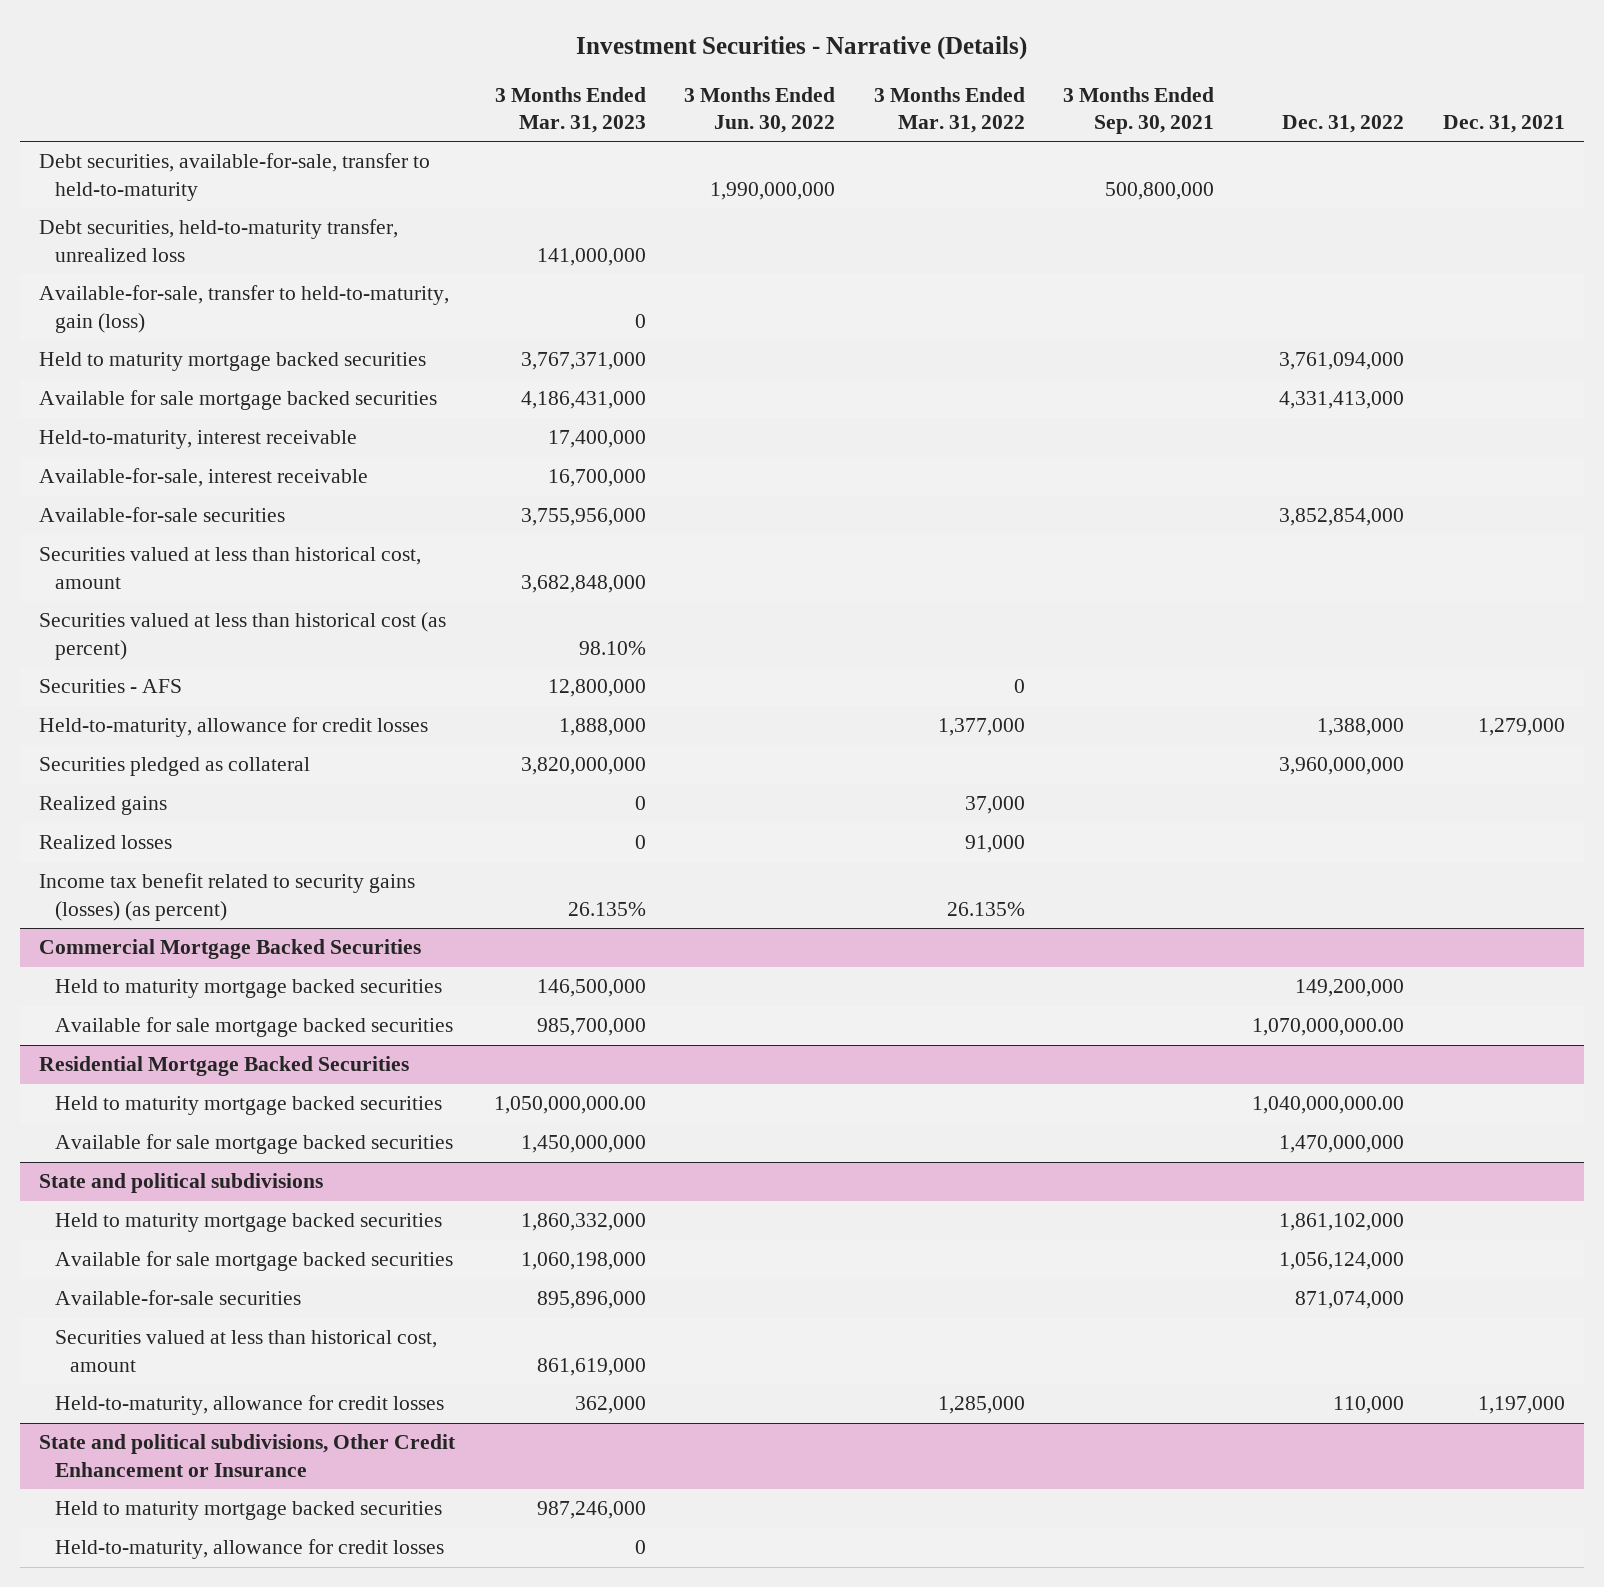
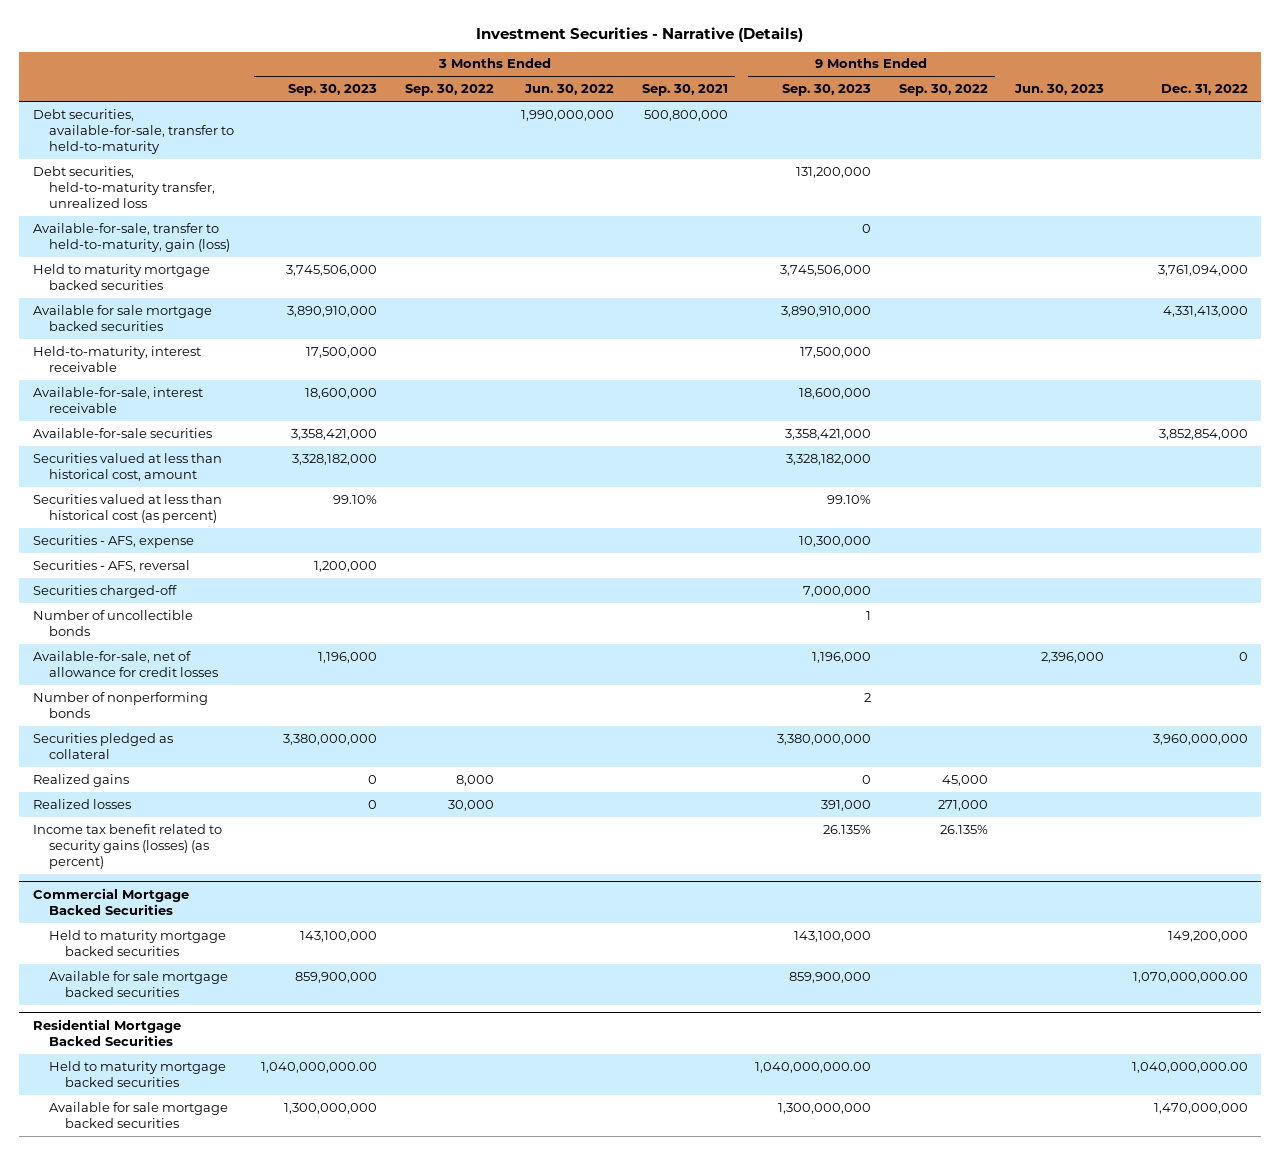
- | 3 Months Ended Mar. 31, 2023 | 3 Months Ended Jun. 30, 2022 | 3 Months Ended Mar. 31, 2022 | 3 Months Ended Sep. 30, 2021 | Dec. 31, 2022 | Dec. 31, 2021
+ | 3 Months Ended Sep. 30, 2023 | 3 Months Ended Sep. 30, 2022 | 3 Months Ended Jun. 30, 2022 | 3 Months Ended Sep. 30, 2021 | 9 Months Ended Sep. 30, 2023 | 9 Months Ended Sep. 30, 2022 | Jun. 30, 2023 | Dec. 31, 2022
- Securities - AFS | 12,800,000 | | 0 | | |
- Held-to-maturity, allowance for credit losses | 1,888,000 | | 1,377,000 | | 1,388,000 | 1,279,000
+ Securities - AFS, expense | | | | | 10,300,000 | | |
+ Securities - AFS, reversal | 1,200,000 | | | | | | |
+ Securities charged-off | | | | | 7,000,000 | | |
+ Number of uncollectible bonds | | | | | 1 | | |
+ Available-for-sale, net of allowance for credit losses | 1,196,000 | | | | 1,196,000 | | 2,396,000 | 0
+ Number of nonperforming bonds | | | | | 2 | | |
- State and political subdivisions
- Held to maturity mortgage backed securities | 1,860,332,000 | | | | 1,861,102,000 |
- Available for sale mortgage backed securities | 1,060,198,000 | | | | 1,056,124,000 |
- Available-for-sale securities | 895,896,000 | | | | 871,074,000 |
- Securities valued at less than historical cost, amount | 861,619,000 | | | | |
- Held-to-maturity, allowance for credit losses | 362,000 | | 1,285,000 | | 110,000 | 1,197,000
- State and political subdivisions, Other Credit Enhancement or Insurance
- Held to maturity mortgage backed securities | 987,246,000 | | | | |
- Held-to-maturity, allowance for credit losses | 0 | | | | |

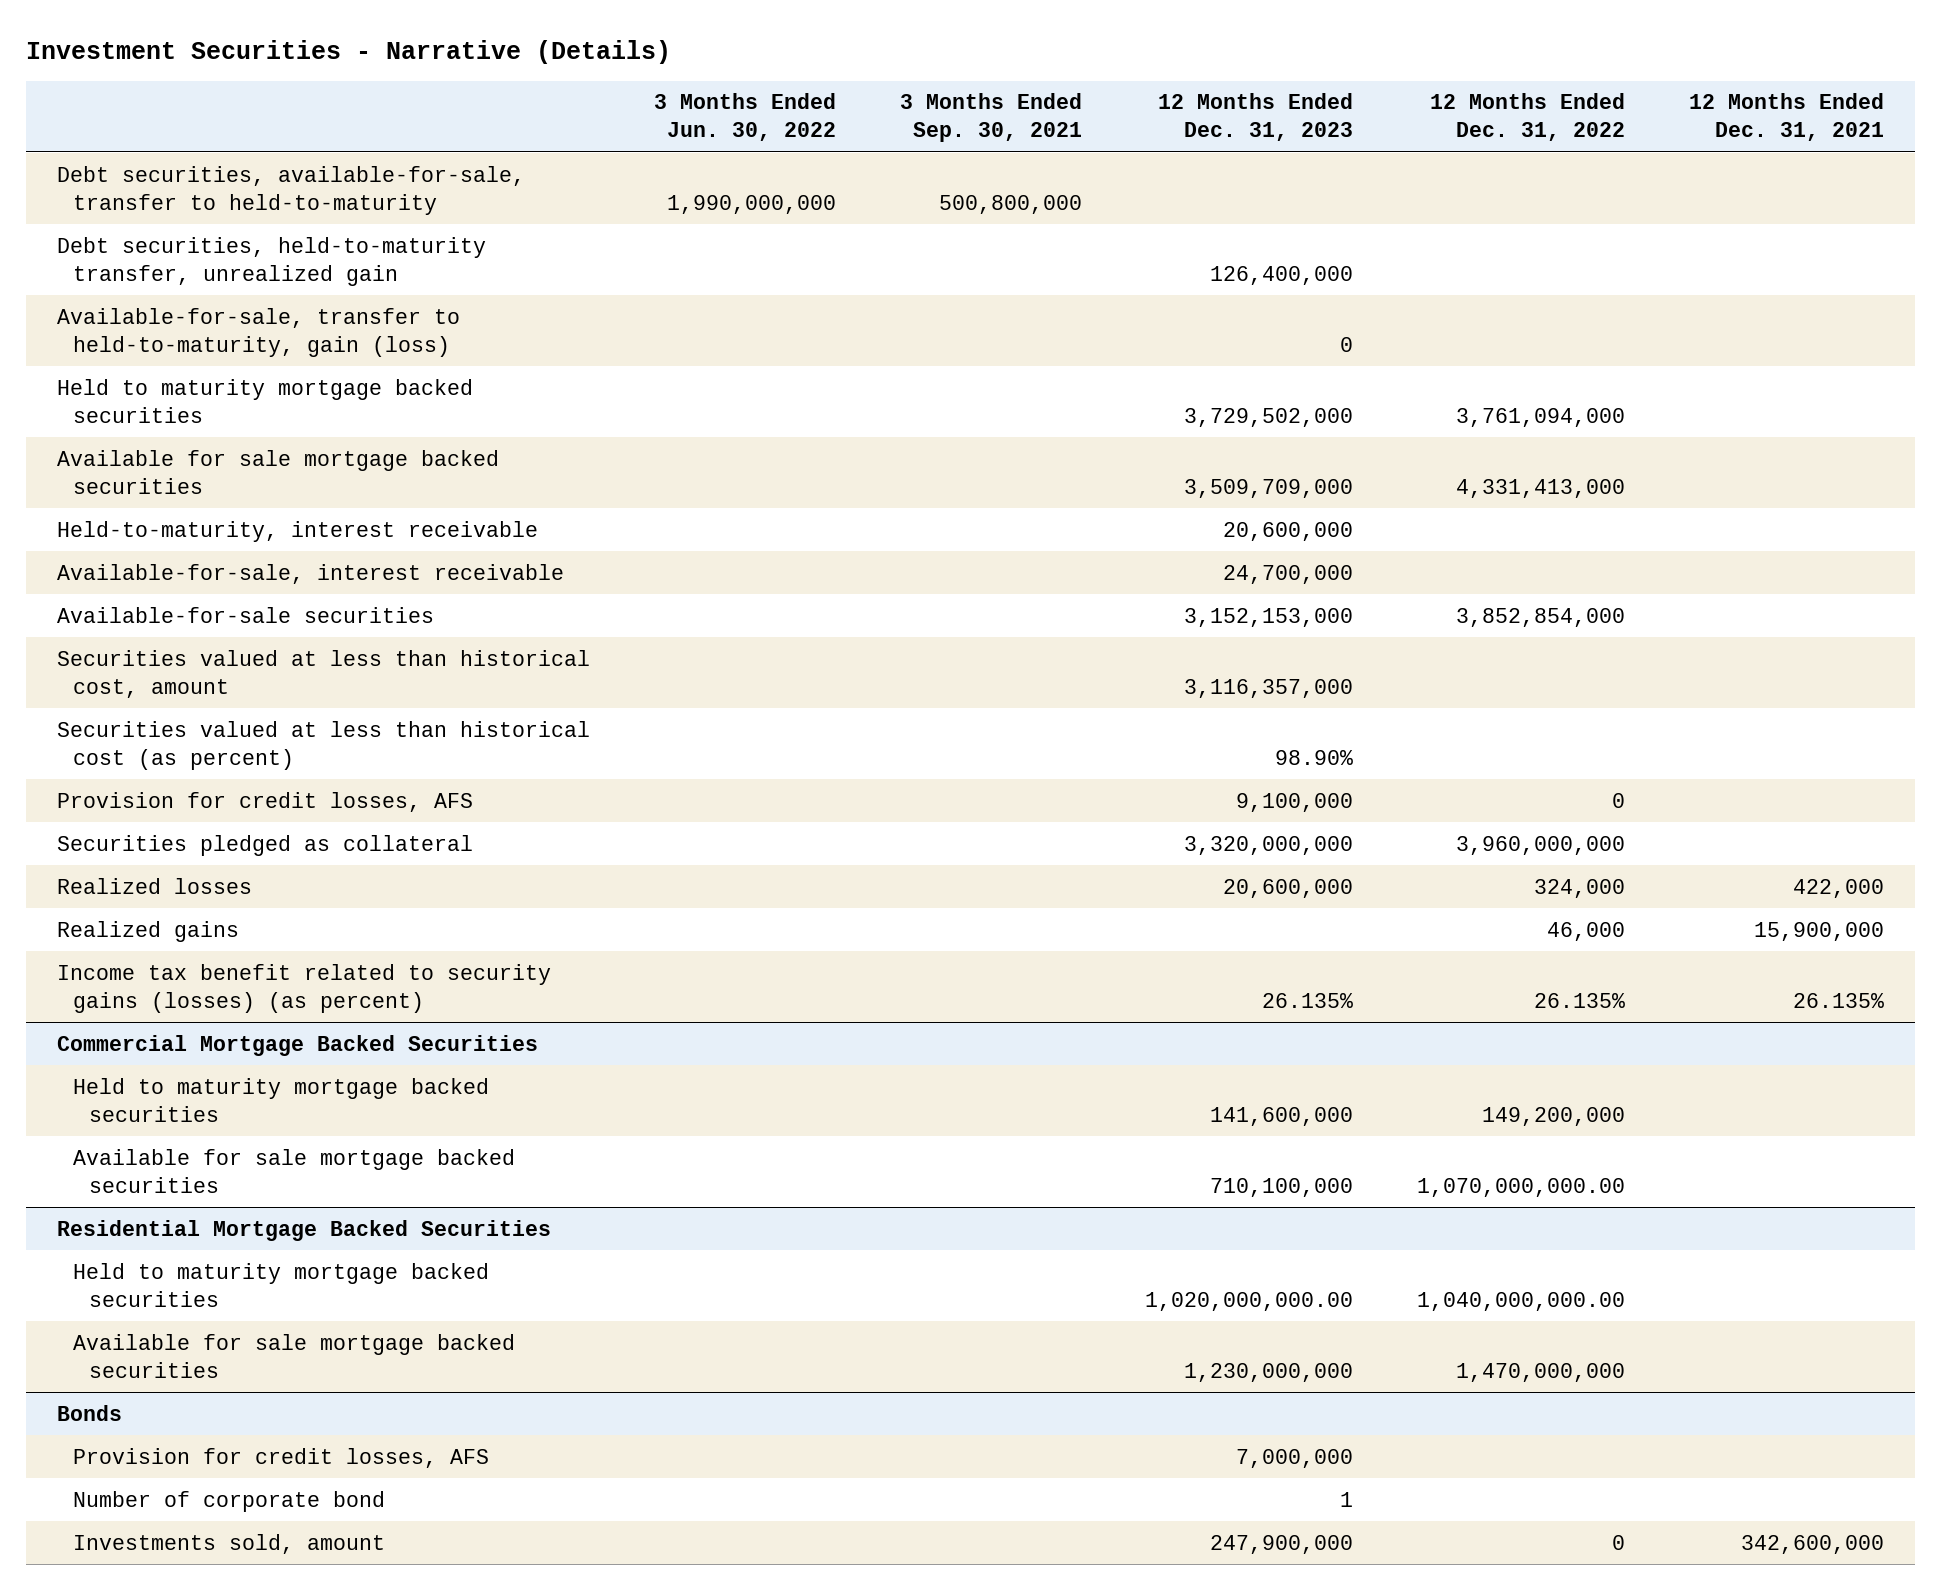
- | 3 Months Ended Sep. 30, 2023 | 3 Months Ended Sep. 30, 2022 | 3 Months Ended Jun. 30, 2022 | 3 Months Ended Sep. 30, 2021 | 9 Months Ended Sep. 30, 2023 | 9 Months Ended Sep. 30, 2022 | Jun. 30, 2023 | Dec. 31, 2022
+ | 3 Months Ended Jun. 30, 2022 | 3 Months Ended Sep. 30, 2021 | 12 Months Ended Dec. 31, 2023 | 12 Months Ended Dec. 31, 2022 | 12 Months Ended Dec. 31, 2021
- Debt securities, held-to-maturity transfer, unrealized loss | | | | | 131,200,000 | | |
+ Debt securities, held-to-maturity transfer, unrealized gain | | | 126,400,000 | |
- Securities - AFS, expense | | | | | 10,300,000 | | |
- Securities - AFS, reversal | 1,200,000 | | | | | | |
- Securities charged-off | | | | | 7,000,000 | | |
- Number of uncollectible bonds | | | | | 1 | | |
- Available-for-sale, net of allowance for credit losses | 1,196,000 | | | | 1,196,000 | | 2,396,000 | 0
- Number of nonperforming bonds | | | | | 2 | | |
+ Provision for credit losses, AFS | | | 9,100,000 | 0 |
moved down: Realized gains | | | | 46,000 | 15,900,000
+ Bonds
+ Provision for credit losses, AFS | | | 7,000,000 | |
+ Number of corporate bond | | | 1 | |
+ Investments sold, amount | | | 247,900,000 | 0 | 342,600,000

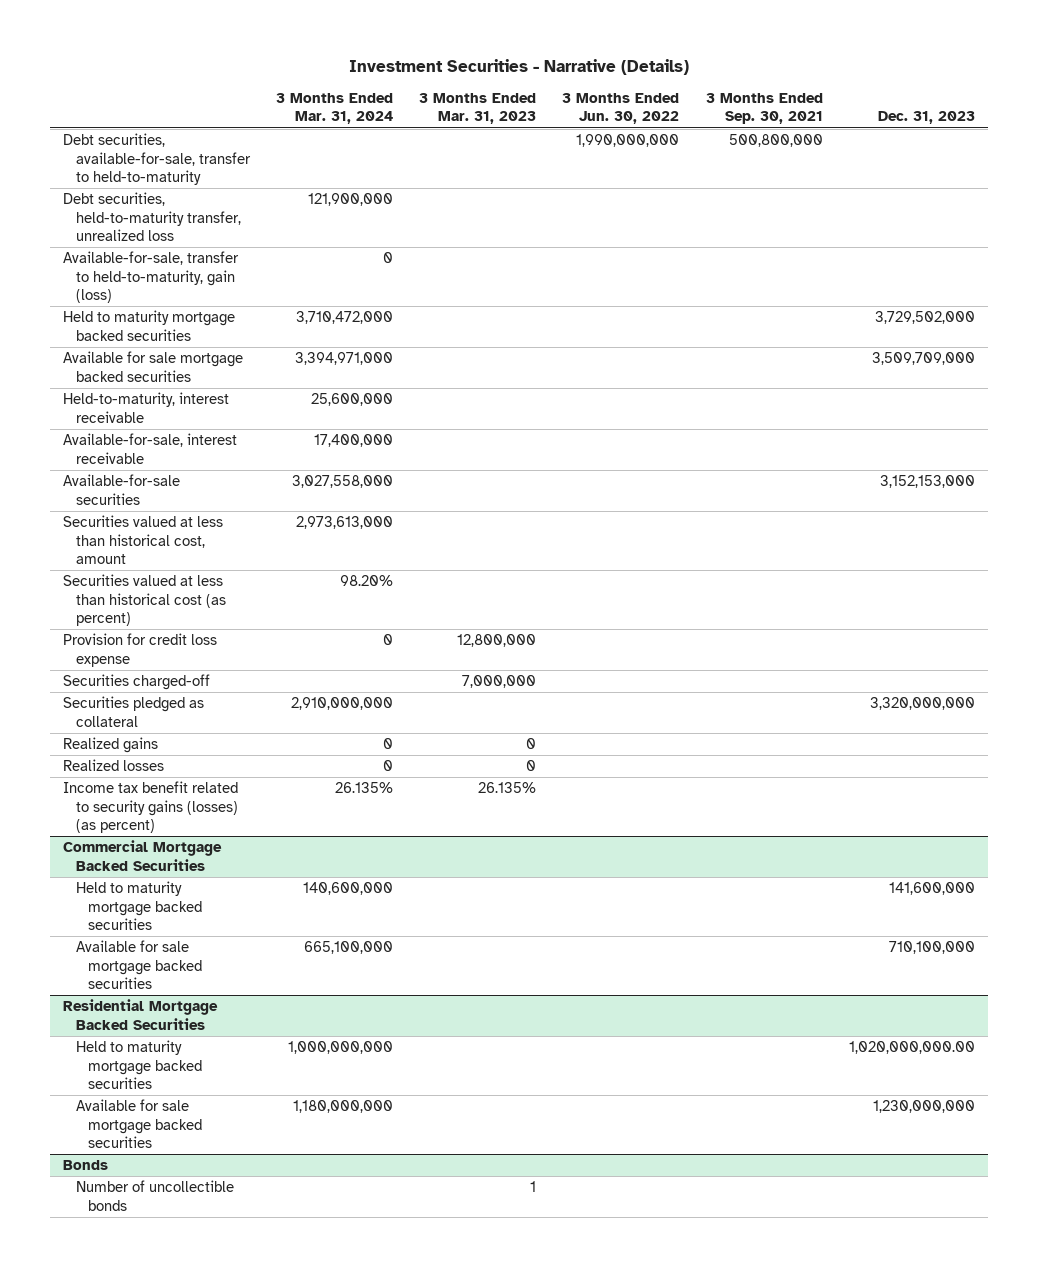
- | 3 Months Ended Jun. 30, 2022 | 3 Months Ended Sep. 30, 2021 | 12 Months Ended Dec. 31, 2023 | 12 Months Ended Dec. 31, 2022 | 12 Months Ended Dec. 31, 2021
+ | 3 Months Ended Mar. 31, 2024 | 3 Months Ended Mar. 31, 2023 | 3 Months Ended Jun. 30, 2022 | 3 Months Ended Sep. 30, 2021 | Dec. 31, 2023
- Debt securities, held-to-maturity transfer, unrealized gain | | | 126,400,000 | |
+ Debt securities, held-to-maturity transfer, unrealized loss | 121,900,000 | | | |
- Provision for credit losses, AFS | | | 9,100,000 | 0 |
+ Provision for credit loss expense | 0 | 12,800,000 | | |
+ Securities charged-off | | 7,000,000 | | |
moved down: Realized losses | 0 | 0 | | |
@ Bonds
- Provision for credit losses, AFS | | | 7,000,000 | |
- Number of corporate bond | | | 1 | |
- Investments sold, amount | | | 247,900,000 | 0 | 342,600,000
+ Number of uncollectible bonds | | 1 | | |

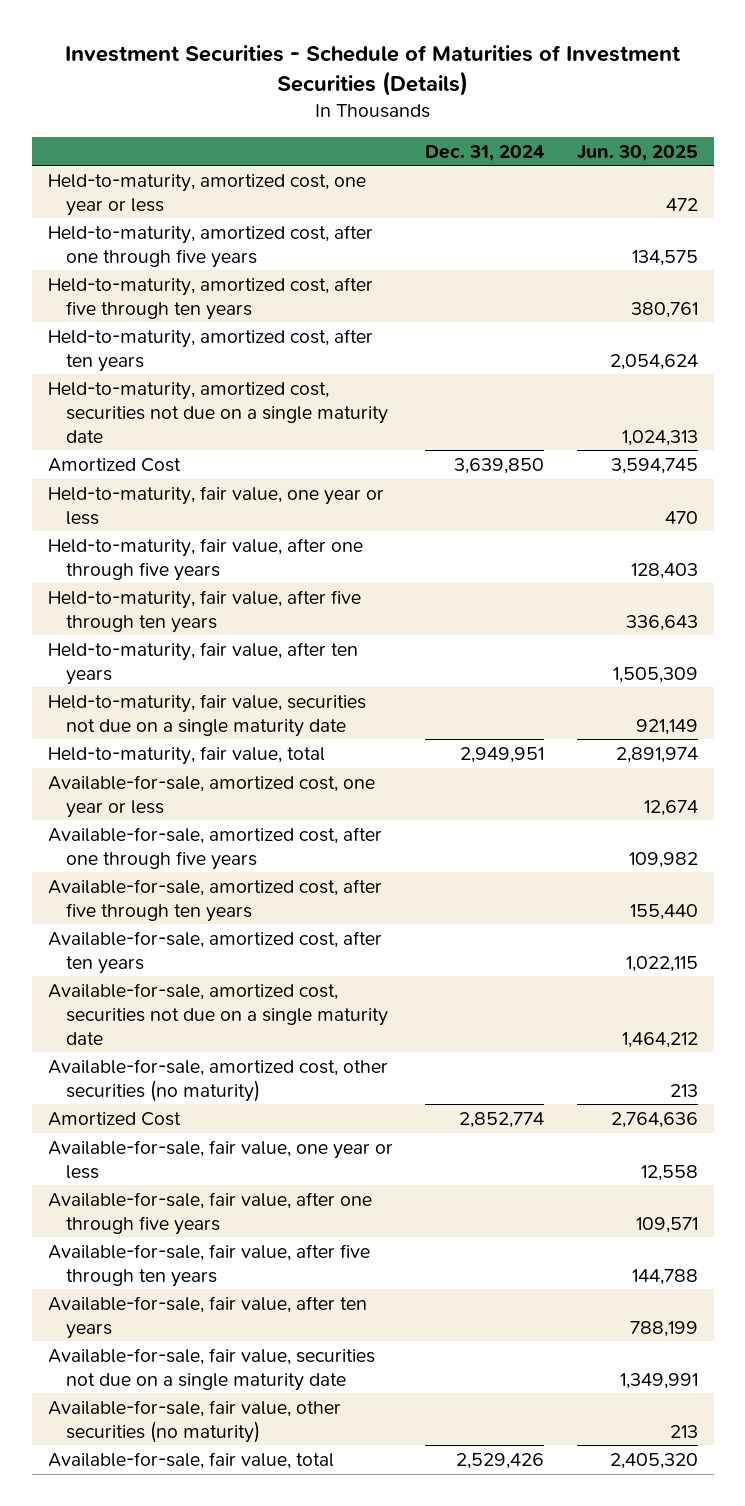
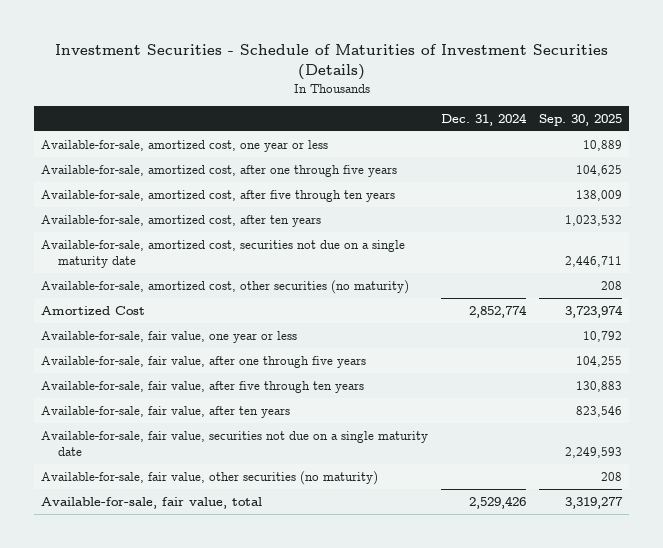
- | Dec. 31, 2024 | Jun. 30, 2025
+ | Dec. 31, 2024 | Sep. 30, 2025
- Held-to-maturity, amortized cost, one year or less | | 472
- Held-to-maturity, amortized cost, after one through five years | | 134,575
- Held-to-maturity, amortized cost, after five through ten years | | 380,761
- Held-to-maturity, amortized cost, after ten years | | 2,054,624
- Held-to-maturity, amortized cost, securities not due on a single maturity date | | 1,024,313
- Amortized Cost | 3,639,850 | 3,594,745
- Held-to-maturity, fair value, one year or less | | 470
- Held-to-maturity, fair value, after one through five years | | 128,403
- Held-to-maturity, fair value, after five through ten years | | 336,643
- Held-to-maturity, fair value, after ten years | | 1,505,309
- Held-to-maturity, fair value, securities not due on a single maturity date | | 921,149
- Held-to-maturity, fair value, total | 2,949,951 | 2,891,974

